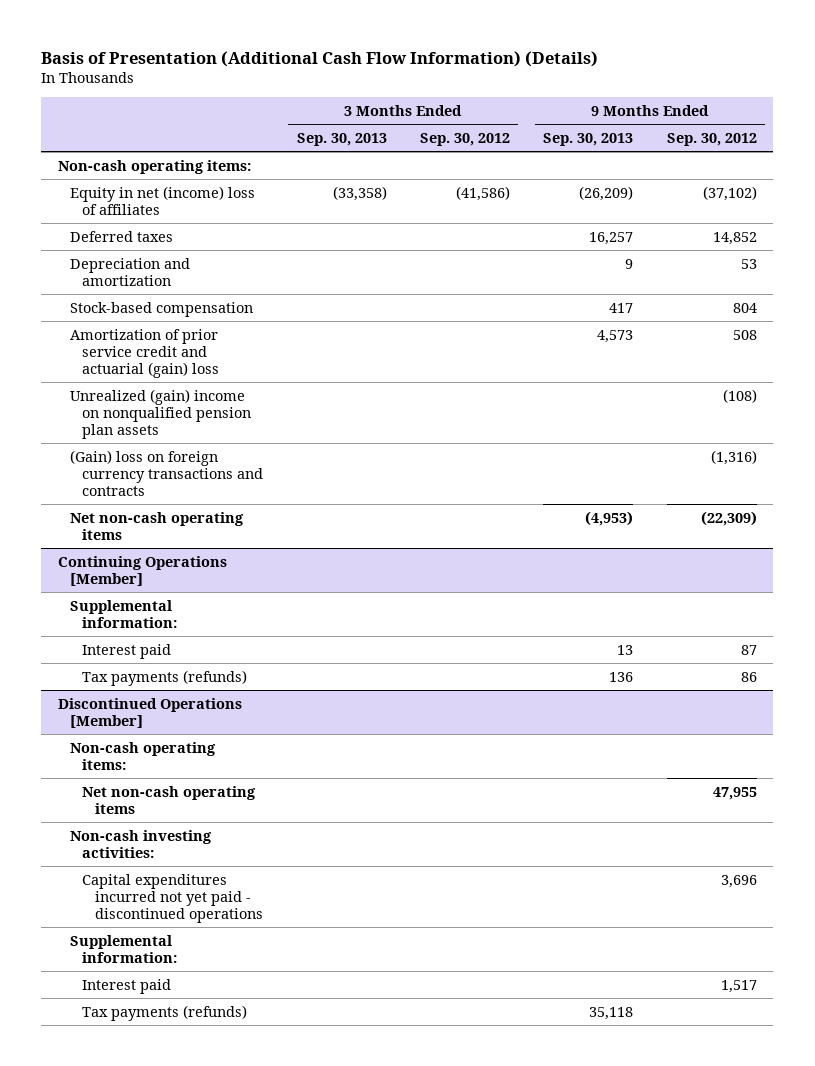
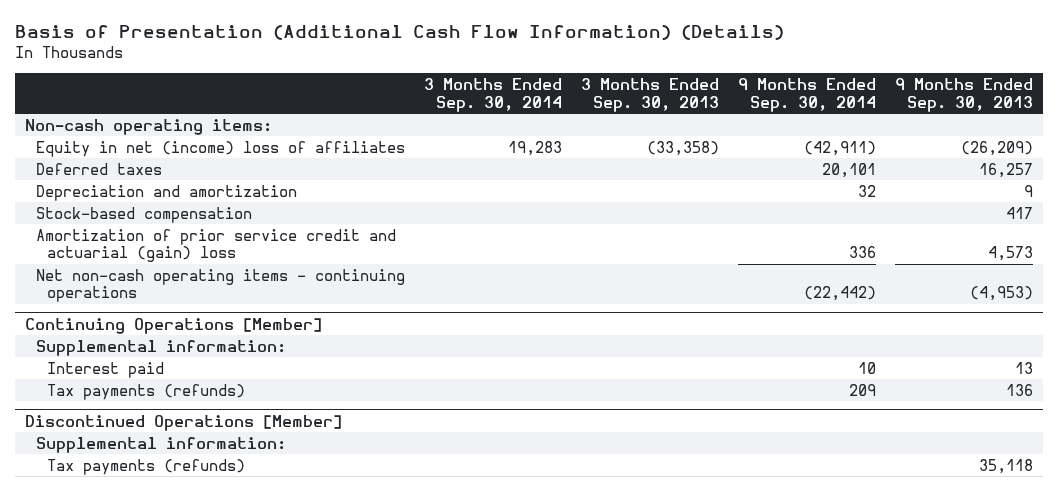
- | 3 Months Ended Sep. 30, 2013 | 3 Months Ended Sep. 30, 2012 | 9 Months Ended Sep. 30, 2013 | 9 Months Ended Sep. 30, 2012
+ | 3 Months Ended Sep. 30, 2014 | 3 Months Ended Sep. 30, 2013 | 9 Months Ended Sep. 30, 2014 | 9 Months Ended Sep. 30, 2013
- Unrealized (gain) income on nonqualified pension plan assets | | | | (108)
- (Gain) loss on foreign currency transactions and contracts | | | | (1,316)
- Net non-cash operating items | | | (4,953) | (22,309)
+ Net non-cash operating items - continuing operations | | | (22,442) | (4,953)
@ Discontinued Operations [Member]
- Non-cash operating items:
- Net non-cash operating items | | | | 47,955
- Non-cash investing activities:
- Capital expenditures incurred not yet paid - discontinued operations | | | | 3,696
- Interest paid | | | | 1,517

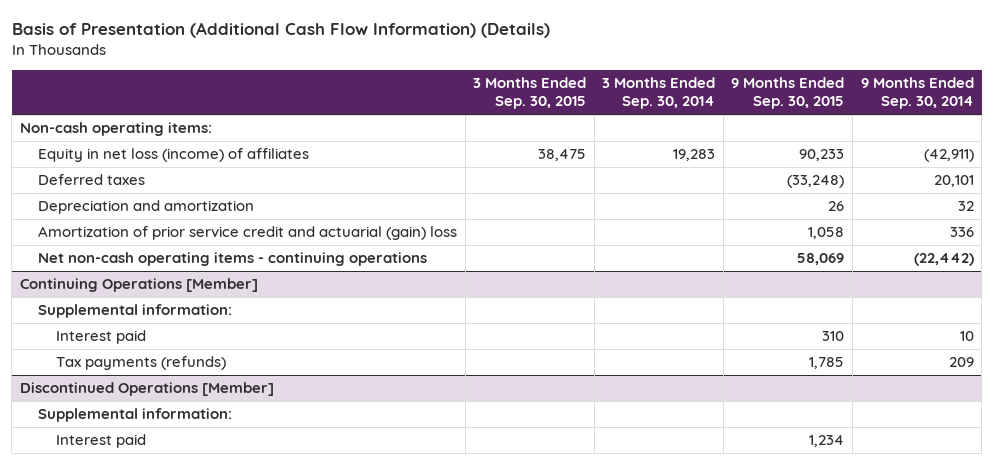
- | 3 Months Ended Sep. 30, 2014 | 3 Months Ended Sep. 30, 2013 | 9 Months Ended Sep. 30, 2014 | 9 Months Ended Sep. 30, 2013
+ | 3 Months Ended Sep. 30, 2015 | 3 Months Ended Sep. 30, 2014 | 9 Months Ended Sep. 30, 2015 | 9 Months Ended Sep. 30, 2014
- Equity in net (income) loss of affiliates | 19,283 | (33,358) | (42,911) | (26,209)
+ Equity in net loss (income) of affiliates | 38,475 | 19,283 | 90,233 | (42,911)
- Stock-based compensation | | | | 417
@ Discontinued Operations [Member]
- Tax payments (refunds) | | | | 35,118
+ Interest paid | | | 1,234 |

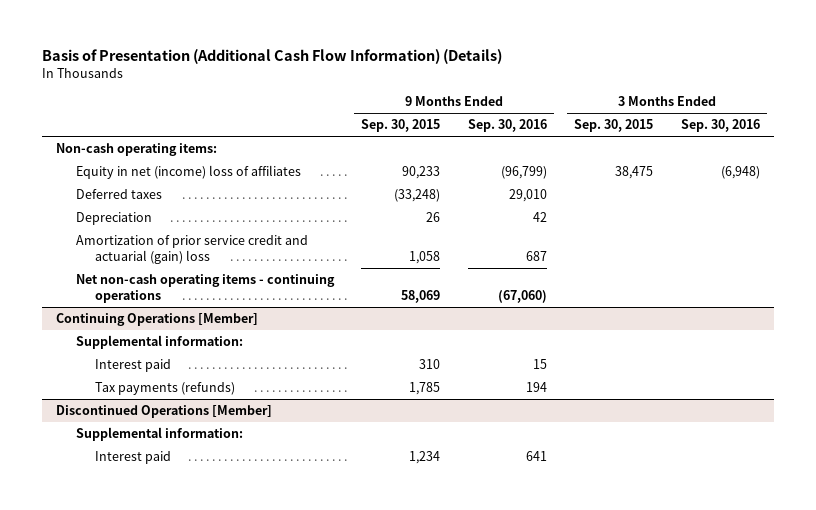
- | 3 Months Ended Sep. 30, 2015 | 3 Months Ended Sep. 30, 2014 | 9 Months Ended Sep. 30, 2015 | 9 Months Ended Sep. 30, 2014
+ | 9 Months Ended Sep. 30, 2015 | 9 Months Ended Sep. 30, 2016 | 3 Months Ended Sep. 30, 2015 | 3 Months Ended Sep. 30, 2016
- Equity in net loss (income) of affiliates | 38,475 | 19,283 | 90,233 | (42,911)
+ Equity in net (income) loss of affiliates | 90,233 | (96,799) | 38,475 | (6,948)
- Depreciation and amortization | | | 26 | 32
+ Depreciation | 26 | 42 | |

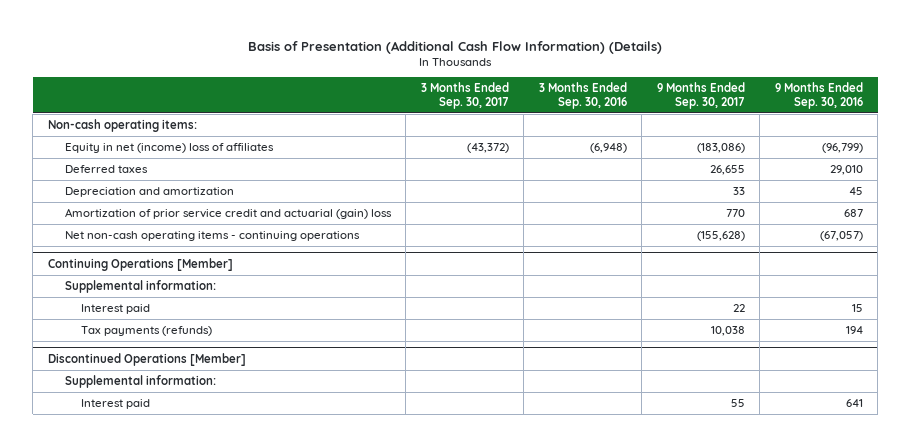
- | 9 Months Ended Sep. 30, 2015 | 9 Months Ended Sep. 30, 2016 | 3 Months Ended Sep. 30, 2015 | 3 Months Ended Sep. 30, 2016
+ | 3 Months Ended Sep. 30, 2017 | 3 Months Ended Sep. 30, 2016 | 9 Months Ended Sep. 30, 2017 | 9 Months Ended Sep. 30, 2016
- Depreciation | 26 | 42 | |
+ Depreciation and amortization | | | 33 | 45
- Net non-cash operating items - continuing operations | 58,069 | (67,060) | |
+ Net non-cash operating items - continuing operations | | | (155,628) | (67,057)

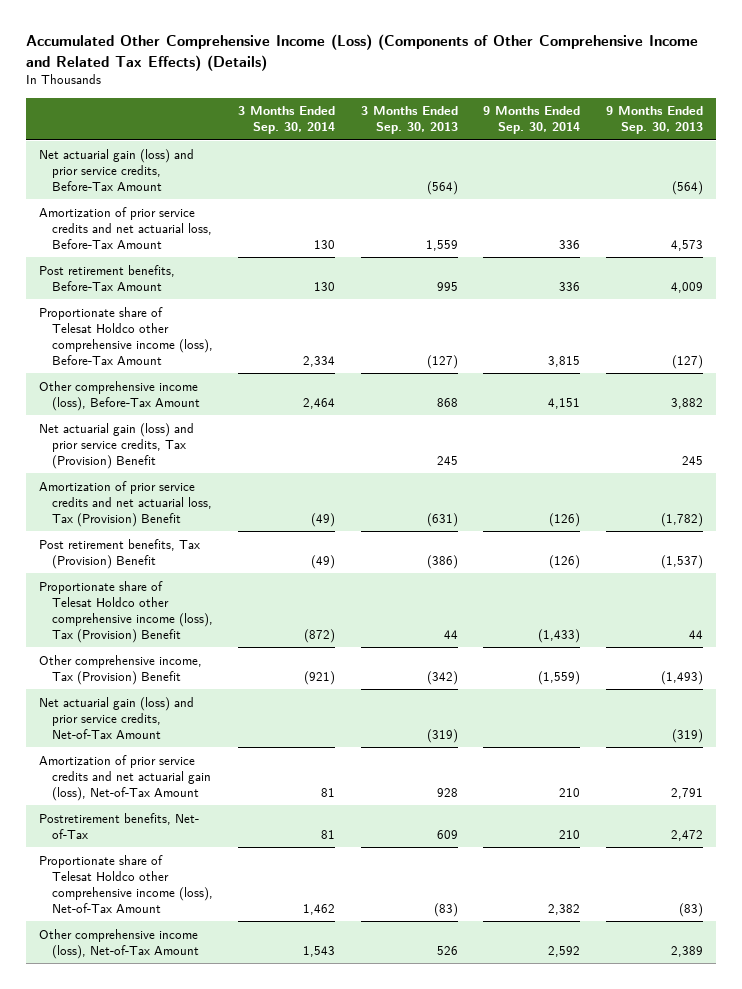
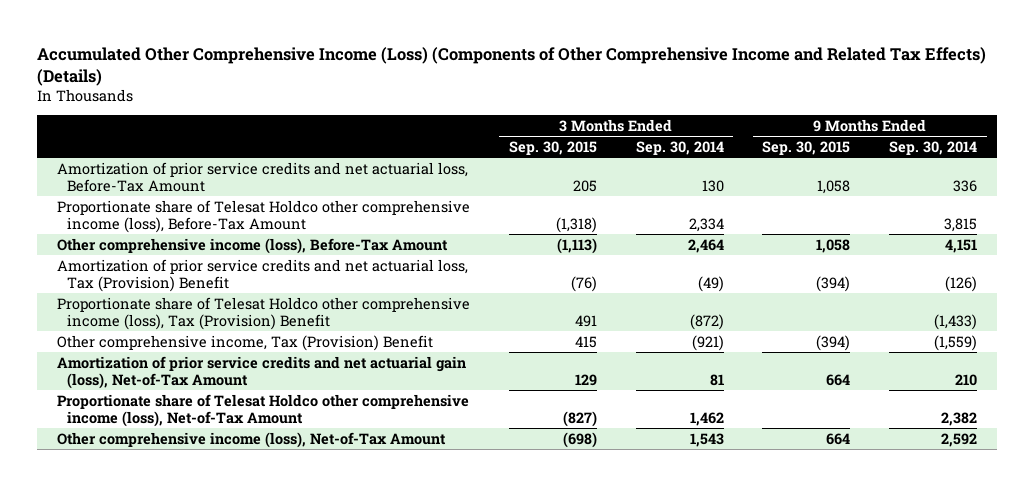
- | 3 Months Ended Sep. 30, 2014 | 3 Months Ended Sep. 30, 2013 | 9 Months Ended Sep. 30, 2014 | 9 Months Ended Sep. 30, 2013
+ | 3 Months Ended Sep. 30, 2015 | 3 Months Ended Sep. 30, 2014 | 9 Months Ended Sep. 30, 2015 | 9 Months Ended Sep. 30, 2014
- Net actuarial gain (loss) and prior service credits, Before-Tax Amount | | (564) | | (564)
- Post retirement benefits, Before-Tax Amount | 130 | 995 | 336 | 4,009
- Net actuarial gain (loss) and prior service credits, Tax (Provision) Benefit | | 245 | | 245
- Post retirement benefits, Tax (Provision) Benefit | (49) | (386) | (126) | (1,537)
- Net actuarial gain (loss) and prior service credits, Net-of-Tax Amount | | (319) | | (319)
- Postretirement benefits, Net- of-Tax | 81 | 609 | 210 | 2,472

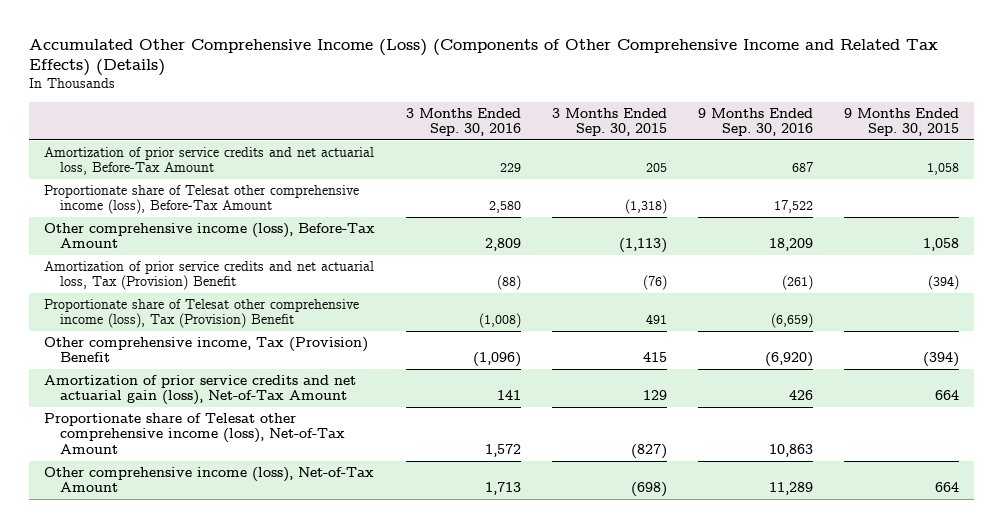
- | 3 Months Ended Sep. 30, 2015 | 3 Months Ended Sep. 30, 2014 | 9 Months Ended Sep. 30, 2015 | 9 Months Ended Sep. 30, 2014
+ | 3 Months Ended Sep. 30, 2016 | 3 Months Ended Sep. 30, 2015 | 9 Months Ended Sep. 30, 2016 | 9 Months Ended Sep. 30, 2015
- Proportionate share of Telesat Holdco other comprehensive income (loss), Before-Tax Amount | (1,318) | 2,334 | | 3,815
+ Proportionate share of Telesat other comprehensive income (loss), Before-Tax Amount | 2,580 | (1,318) | 17,522 |
- Proportionate share of Telesat Holdco other comprehensive income (loss), Tax (Provision) Benefit | 491 | (872) | | (1,433)
+ Proportionate share of Telesat other comprehensive income (loss), Tax (Provision) Benefit | (1,008) | 491 | (6,659) |
- Proportionate share of Telesat Holdco other comprehensive income (loss), Net-of-Tax Amount | (827) | 1,462 | | 2,382
+ Proportionate share of Telesat other comprehensive income (loss), Net-of-Tax Amount | 1,572 | (827) | 10,863 |

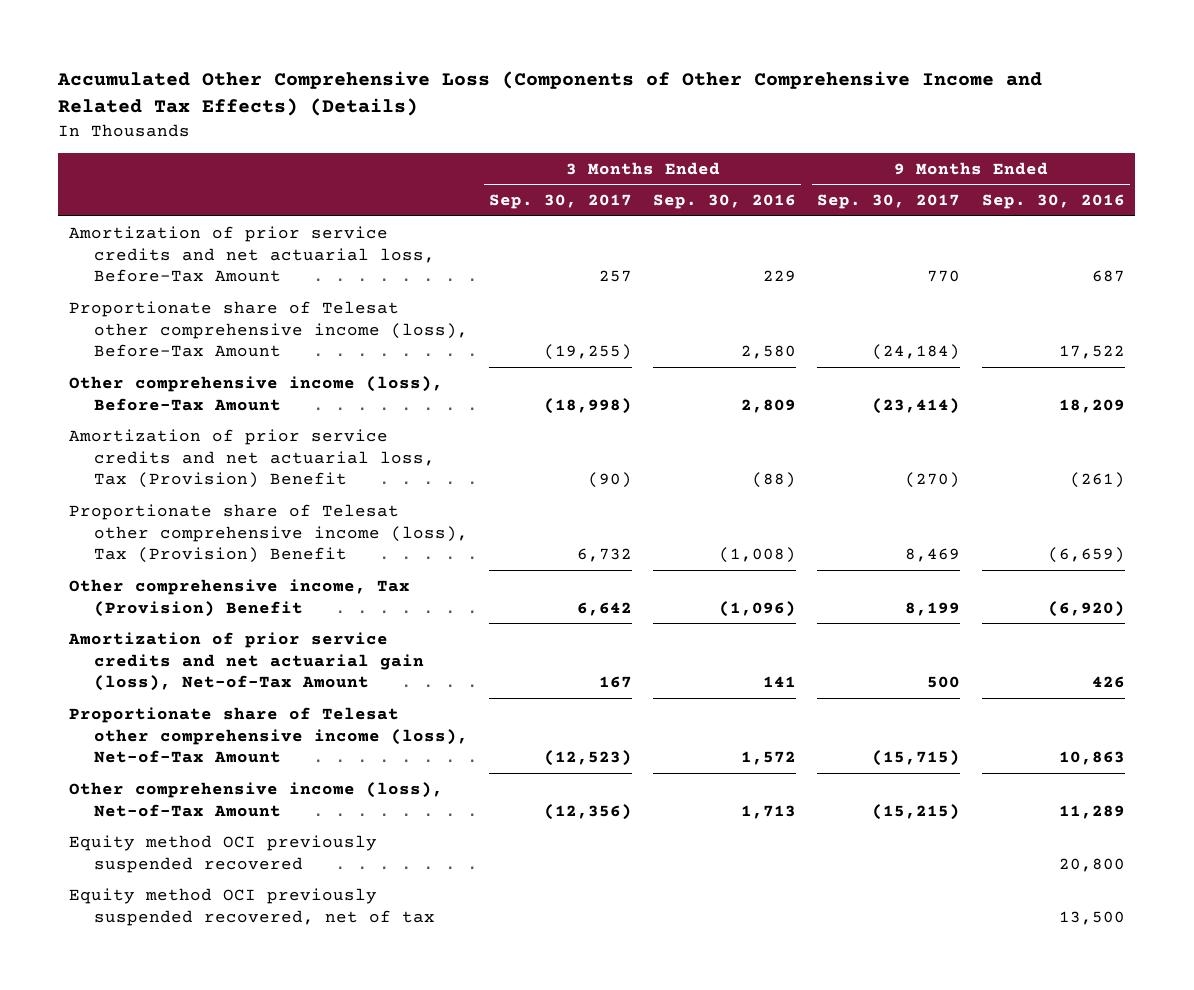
- Accumulated Other Comprehensive Income (Loss) (Components of Other Comprehensive Income and Related Tax Effects) (Details)
+ Accumulated Other Comprehensive Loss (Components of Other Comprehensive Income and Related Tax Effects) (Details)
- | 3 Months Ended Sep. 30, 2016 | 3 Months Ended Sep. 30, 2015 | 9 Months Ended Sep. 30, 2016 | 9 Months Ended Sep. 30, 2015
+ | 3 Months Ended Sep. 30, 2017 | 3 Months Ended Sep. 30, 2016 | 9 Months Ended Sep. 30, 2017 | 9 Months Ended Sep. 30, 2016
+ Equity method OCI previously suspended recovered | | | | 20,800
+ Equity method OCI previously suspended recovered, net of tax | | | | 13,500

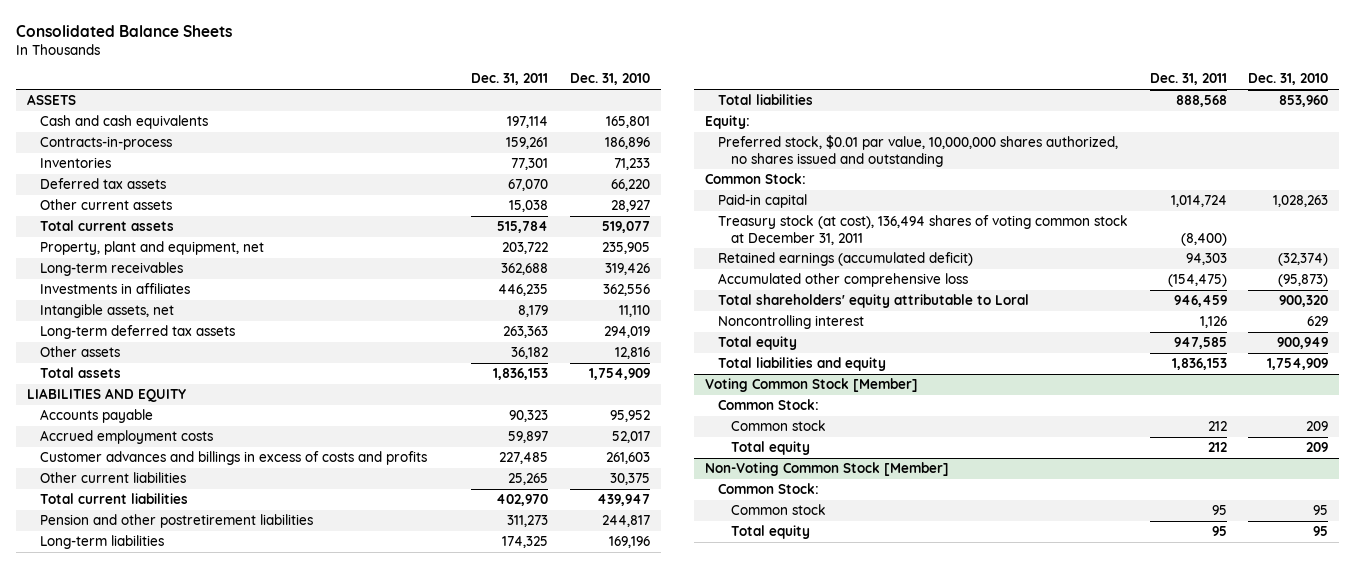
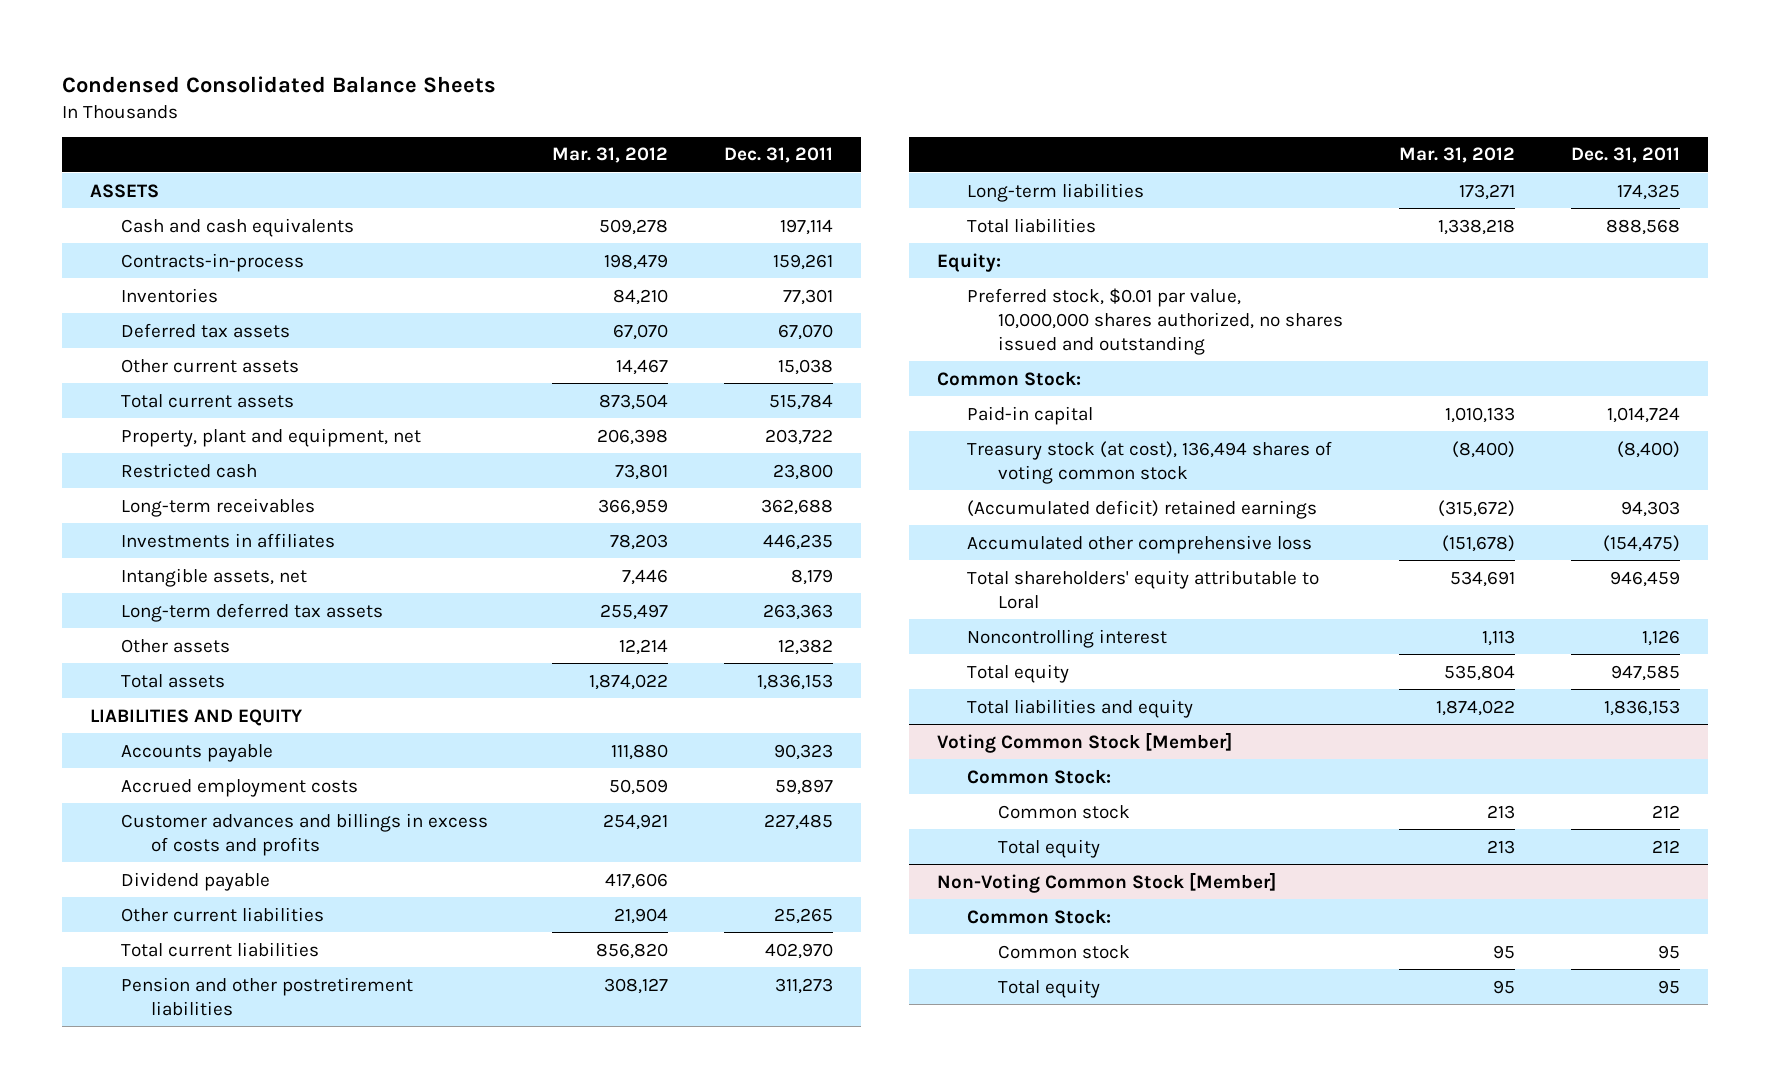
- Consolidated Balance Sheets
+ Condensed Consolidated Balance Sheets
- | Dec. 31, 2011 | Dec. 31, 2010
+ | Mar. 31, 2012 | Dec. 31, 2011
+ Restricted cash | 73,801 | 23,800
- Other assets | 36,182 | 12,816
+ Other assets | 12,214 | 12,382
+ Dividend payable | 417,606 |
- Treasury stock (at cost), 136,494 shares of voting common stock at December 31, 2011 | (8,400) |
- Retained earnings (accumulated deficit) | 94,303 | (32,374)
+ Treasury stock (at cost), 136,494 shares of voting common stock | (8,400) | (8,400)
+ (Accumulated deficit) retained earnings | (315,672) | 94,303

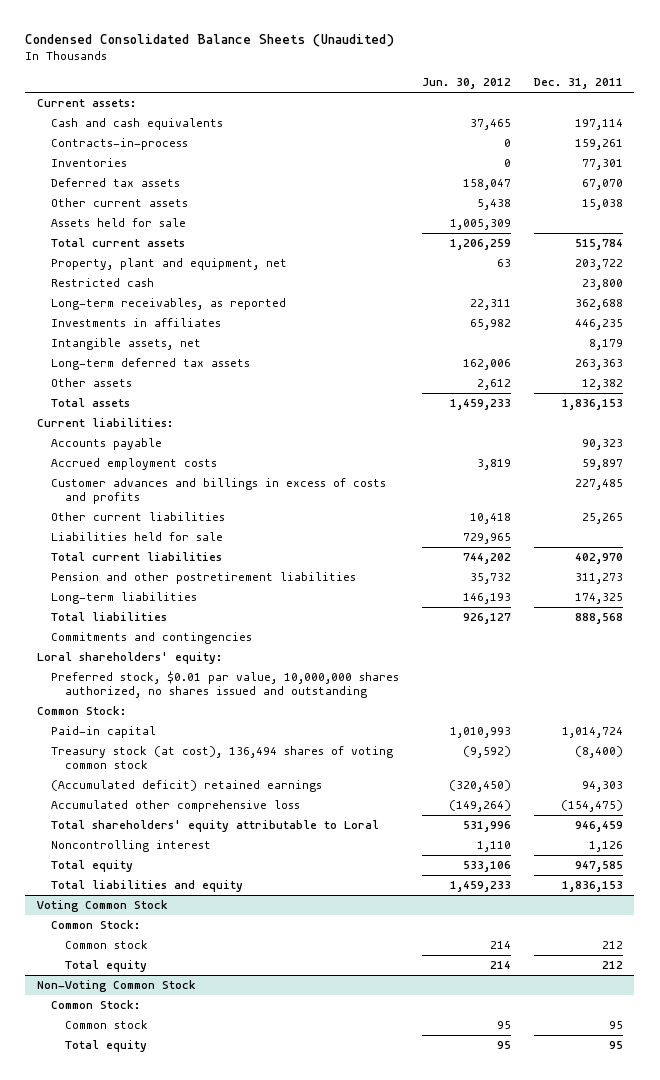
- Condensed Consolidated Balance Sheets
+ Condensed Consolidated Balance Sheets (Unaudited)
- | Mar. 31, 2012 | Dec. 31, 2011
+ | Jun. 30, 2012 | Dec. 31, 2011
- ASSETS
+ Current assets:
+ Assets held for sale | 1,005,309 |
- Long-term receivables | 366,959 | 362,688
+ Long-term receivables, as reported | 22,311 | 362,688
- LIABILITIES AND EQUITY
+ Current liabilities:
- Dividend payable | 417,606 |
+ Liabilities held for sale | 729,965 |
- Equity:
+ Commitments and contingencies
+ Loral shareholders' equity:
- Voting Common Stock [Member]
+ Voting Common Stock
- Non-Voting Common Stock [Member]
+ Non-Voting Common Stock

